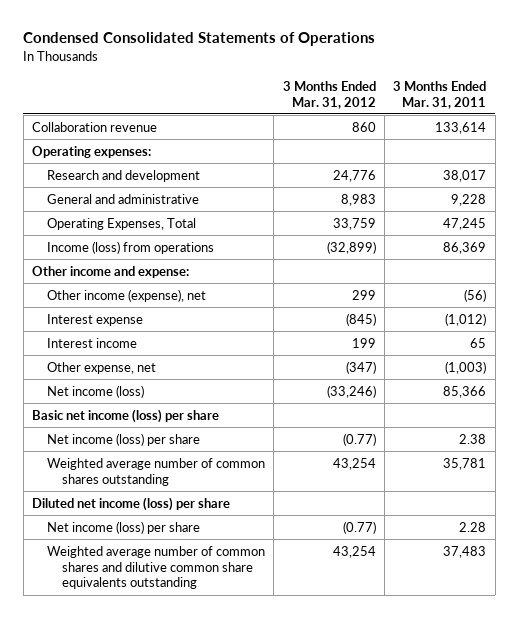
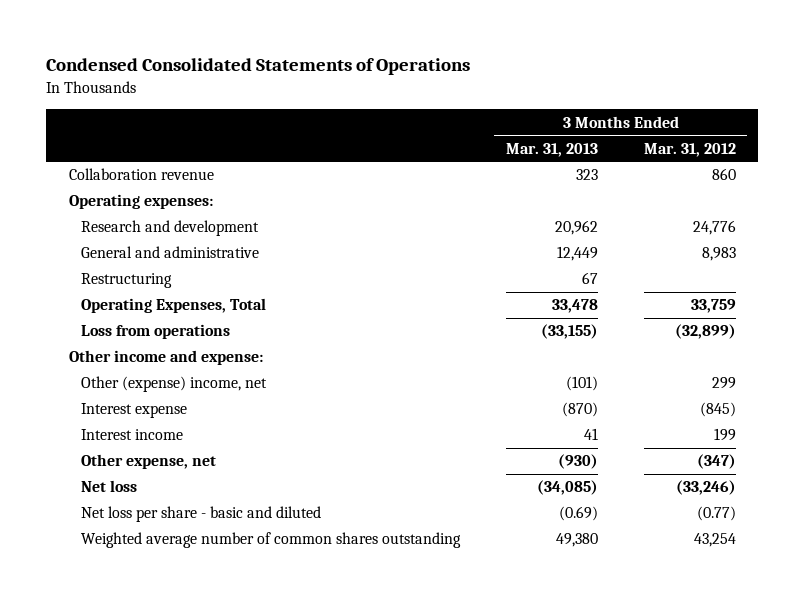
- | 3 Months Ended Mar. 31, 2012 | 3 Months Ended Mar. 31, 2011
+ | 3 Months Ended Mar. 31, 2013 | 3 Months Ended Mar. 31, 2012
+ Restructuring | 67 |
- Income (loss) from operations | (32,899) | 86,369
+ Loss from operations | (33,155) | (32,899)
- Other income (expense), net | 299 | (56)
+ Other (expense) income, net | (101) | 299
- Net income (loss) | (33,246) | 85,366
- Basic net income (loss) per share
- Net income (loss) per share | (0.77) | 2.38
+ Net loss | (34,085) | (33,246)
+ Net loss per share - basic and diluted | (0.69) | (0.77)
- Diluted net income (loss) per share
- Net income (loss) per share | (0.77) | 2.28
- Weighted average number of common shares and dilutive common share equivalents outstanding | 43,254 | 37,483

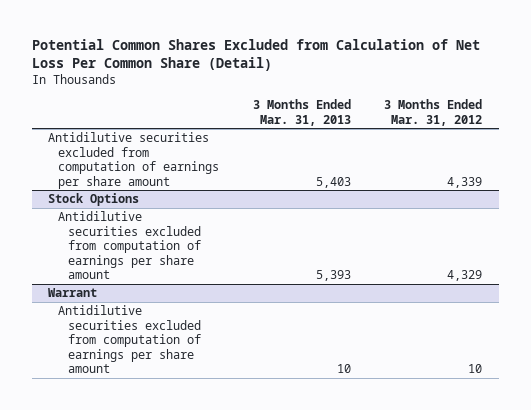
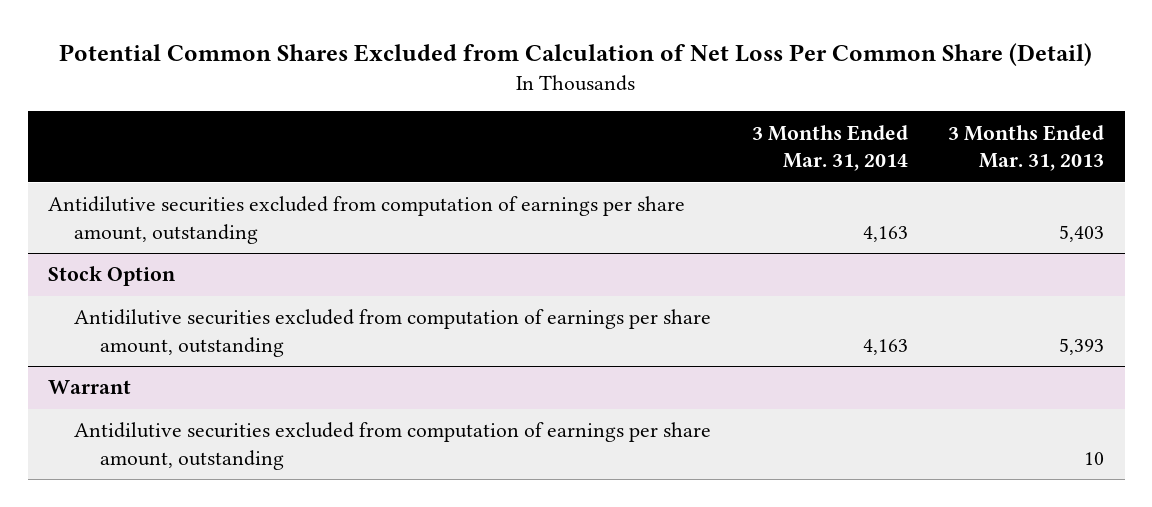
- | 3 Months Ended Mar. 31, 2013 | 3 Months Ended Mar. 31, 2012
+ | 3 Months Ended Mar. 31, 2014 | 3 Months Ended Mar. 31, 2013
- Antidilutive securities excluded from computation of earnings per share amount | 5,403 | 4,339
- Stock Options
- Antidilutive securities excluded from computation of earnings per share amount | 5,393 | 4,329
+ Antidilutive securities excluded from computation of earnings per share amount, outstanding | 4,163 | 5,403
+ Stock Option
+ Antidilutive securities excluded from computation of earnings per share amount, outstanding | 4,163 | 5,393
@ Warrant
- Antidilutive securities excluded from computation of earnings per share amount | 10 | 10
+ Antidilutive securities excluded from computation of earnings per share amount, outstanding | | 10

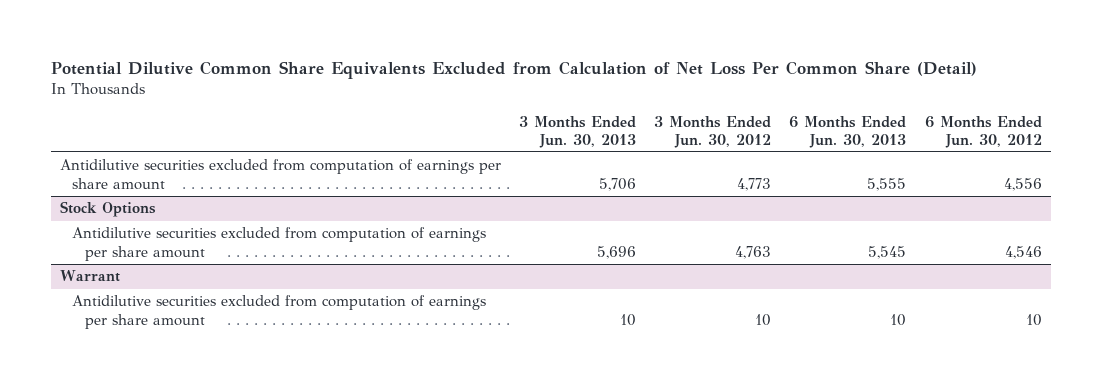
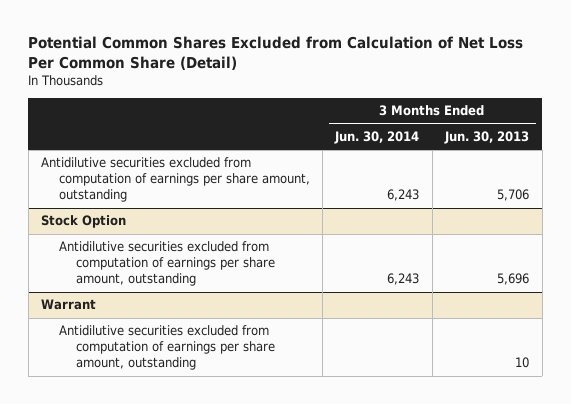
- Potential Dilutive Common Share Equivalents Excluded from Calculation of Net Loss Per Common Share (Detail)
+ Potential Common Shares Excluded from Calculation of Net Loss Per Common Share (Detail)
- | 3 Months Ended Jun. 30, 2013 | 3 Months Ended Jun. 30, 2012 | 6 Months Ended Jun. 30, 2013 | 6 Months Ended Jun. 30, 2012
+ | 3 Months Ended Jun. 30, 2014 | 3 Months Ended Jun. 30, 2013
- Antidilutive securities excluded from computation of earnings per share amount | 5,706 | 4,773 | 5,555 | 4,556
- Stock Options
- Antidilutive securities excluded from computation of earnings per share amount | 5,696 | 4,763 | 5,545 | 4,546
+ Antidilutive securities excluded from computation of earnings per share amount, outstanding | 6,243 | 5,706
+ Stock Option
+ Antidilutive securities excluded from computation of earnings per share amount, outstanding | 6,243 | 5,696
@ Warrant
- Antidilutive securities excluded from computation of earnings per share amount | 10 | 10 | 10 | 10
+ Antidilutive securities excluded from computation of earnings per share amount, outstanding | | 10

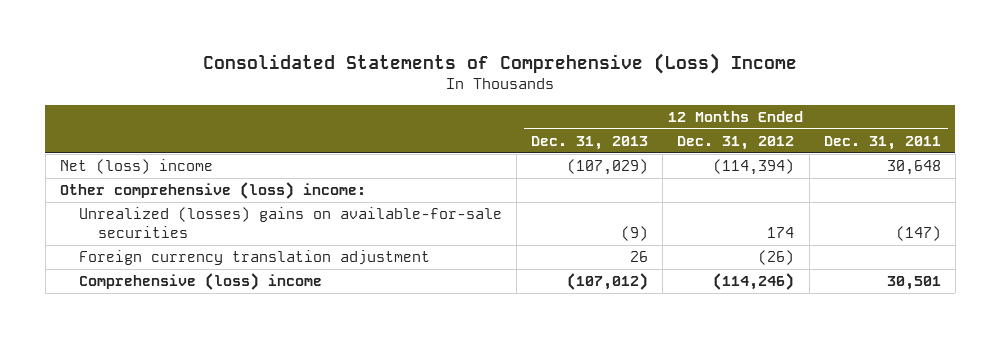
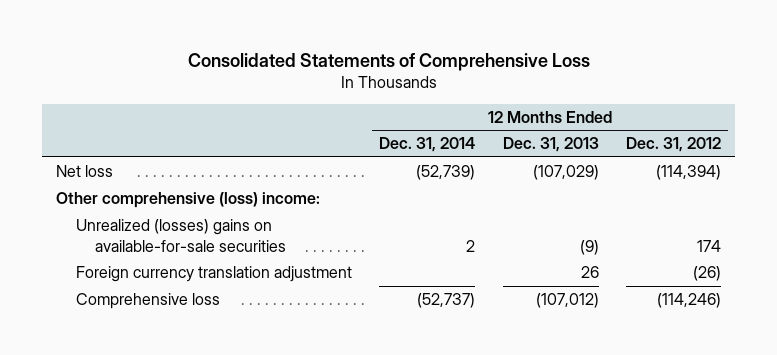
- Consolidated Statements of Comprehensive (Loss) Income
+ Consolidated Statements of Comprehensive Loss
- | 12 Months Ended Dec. 31, 2013 | 12 Months Ended Dec. 31, 2012 | 12 Months Ended Dec. 31, 2011
+ | 12 Months Ended Dec. 31, 2014 | 12 Months Ended Dec. 31, 2013 | 12 Months Ended Dec. 31, 2012
- Net (loss) income | (107,029) | (114,394) | 30,648
+ Net loss | (52,739) | (107,029) | (114,394)
- Comprehensive (loss) income | (107,012) | (114,246) | 30,501
+ Comprehensive loss | (52,737) | (107,012) | (114,246)

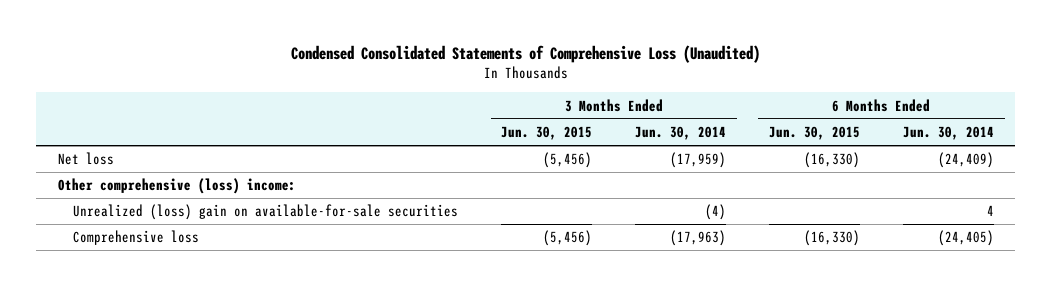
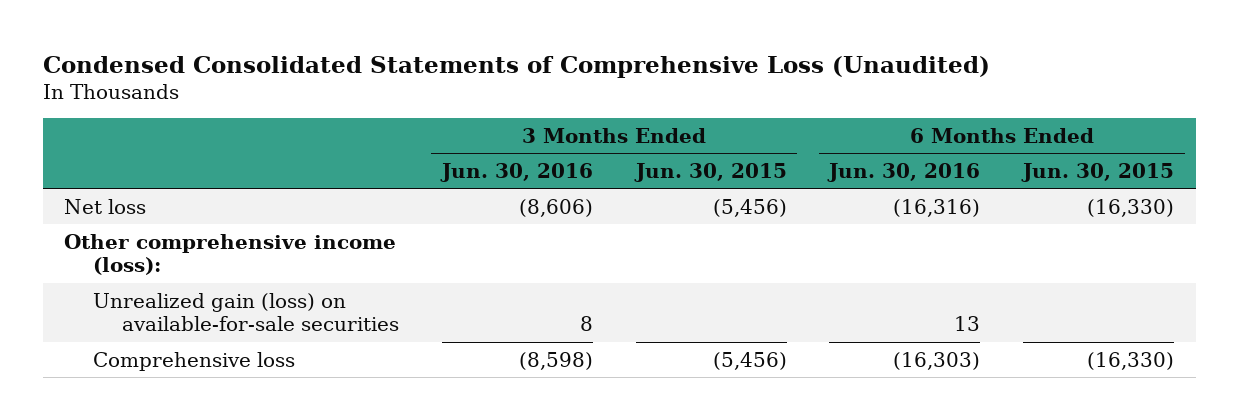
- | 3 Months Ended Jun. 30, 2015 | 3 Months Ended Jun. 30, 2014 | 6 Months Ended Jun. 30, 2015 | 6 Months Ended Jun. 30, 2014
+ | 3 Months Ended Jun. 30, 2016 | 3 Months Ended Jun. 30, 2015 | 6 Months Ended Jun. 30, 2016 | 6 Months Ended Jun. 30, 2015
- Other comprehensive (loss) income:
- Unrealized (loss) gain on available-for-sale securities | | (4) | | 4
+ Other comprehensive income (loss):
+ Unrealized gain (loss) on available-for-sale securities | 8 | | 13 |

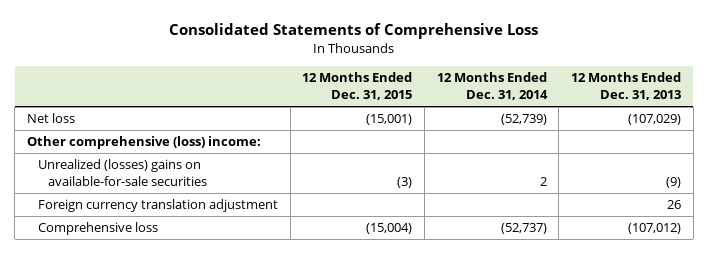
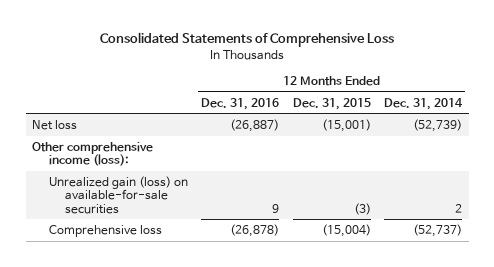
- | 12 Months Ended Dec. 31, 2015 | 12 Months Ended Dec. 31, 2014 | 12 Months Ended Dec. 31, 2013
+ | 12 Months Ended Dec. 31, 2016 | 12 Months Ended Dec. 31, 2015 | 12 Months Ended Dec. 31, 2014
- Other comprehensive (loss) income:
- Unrealized (losses) gains on available-for-sale securities | (3) | 2 | (9)
- Foreign currency translation adjustment | | | 26
+ Other comprehensive income (loss):
+ Unrealized gain (loss) on available-for-sale securities | 9 | (3) | 2

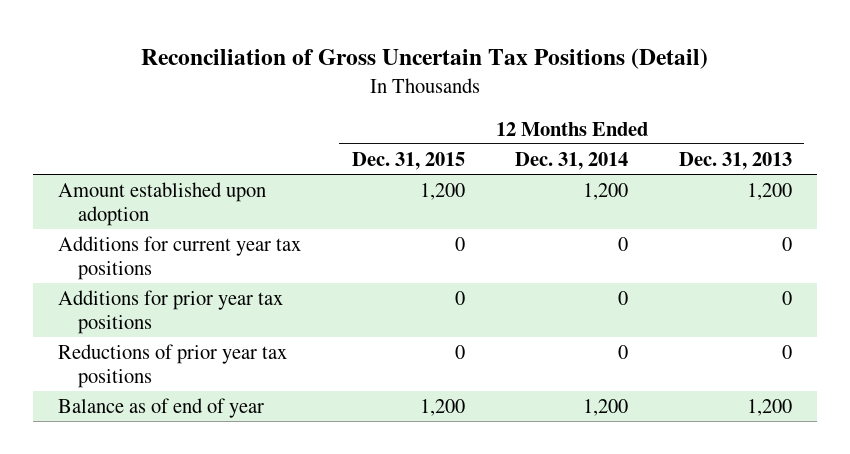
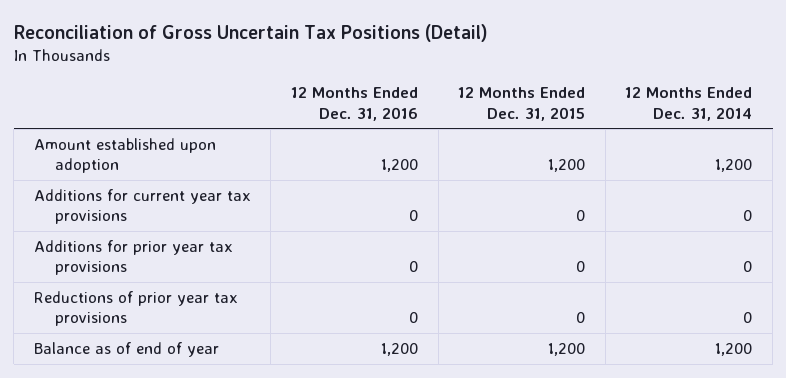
- | 12 Months Ended Dec. 31, 2015 | 12 Months Ended Dec. 31, 2014 | 12 Months Ended Dec. 31, 2013
+ | 12 Months Ended Dec. 31, 2016 | 12 Months Ended Dec. 31, 2015 | 12 Months Ended Dec. 31, 2014
- Additions for current year tax positions | 0 | 0 | 0
- Additions for prior year tax positions | 0 | 0 | 0
- Reductions of prior year tax positions | 0 | 0 | 0
+ Additions for current year tax provisions | 0 | 0 | 0
+ Additions for prior year tax provisions | 0 | 0 | 0
+ Reductions of prior year tax provisions | 0 | 0 | 0

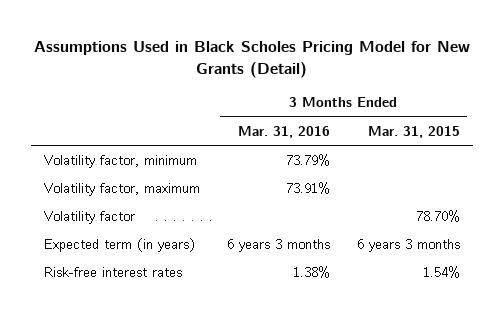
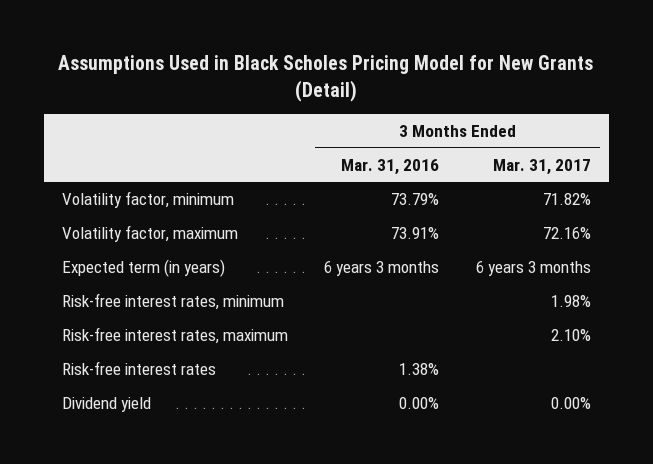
- | 3 Months Ended Mar. 31, 2016 | 3 Months Ended Mar. 31, 2015
+ | 3 Months Ended Mar. 31, 2016 | 3 Months Ended Mar. 31, 2017
- Volatility factor | | 78.70%
+ Risk-free interest rates, minimum | | 1.98%
+ Risk-free interest rates, maximum | | 2.10%
+ Dividend yield | 0.00% | 0.00%

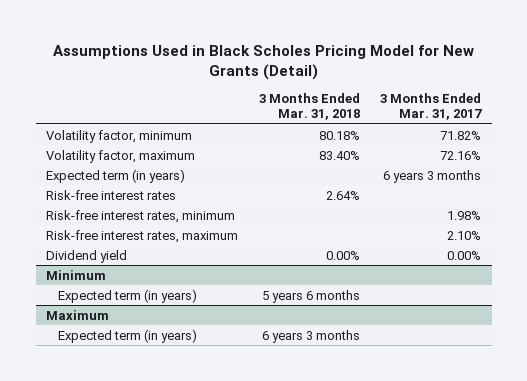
- | 3 Months Ended Mar. 31, 2016 | 3 Months Ended Mar. 31, 2017
+ | 3 Months Ended Mar. 31, 2018 | 3 Months Ended Mar. 31, 2017
moved up: Risk-free interest rates | 2.64% |
+ Minimum
+ Expected term (in years) | 5 years 6 months |
+ Maximum
+ Expected term (in years) | 6 years 3 months |

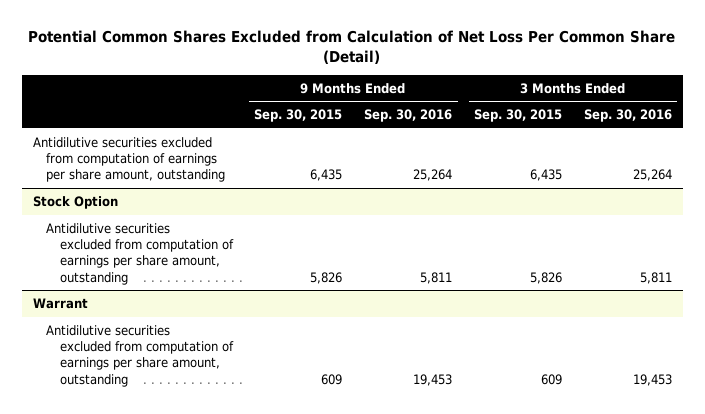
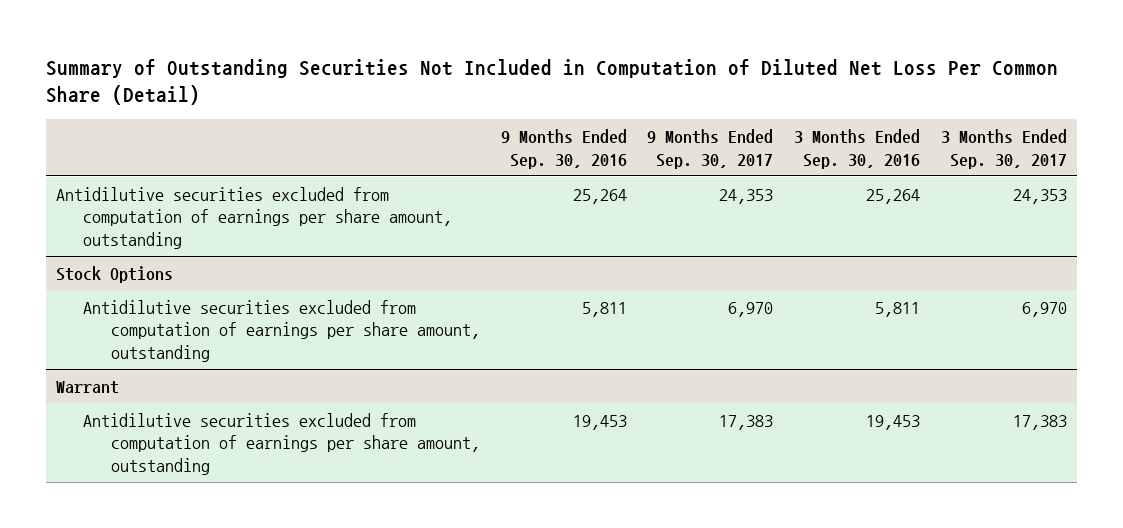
- Potential Common Shares Excluded from Calculation of Net Loss Per Common Share (Detail)
+ Summary of Outstanding Securities Not Included in Computation of Diluted Net Loss Per Common Share (Detail)
- | 9 Months Ended Sep. 30, 2015 | 9 Months Ended Sep. 30, 2016 | 3 Months Ended Sep. 30, 2015 | 3 Months Ended Sep. 30, 2016
+ | 9 Months Ended Sep. 30, 2016 | 9 Months Ended Sep. 30, 2017 | 3 Months Ended Sep. 30, 2016 | 3 Months Ended Sep. 30, 2017
- Stock Option
+ Stock Options

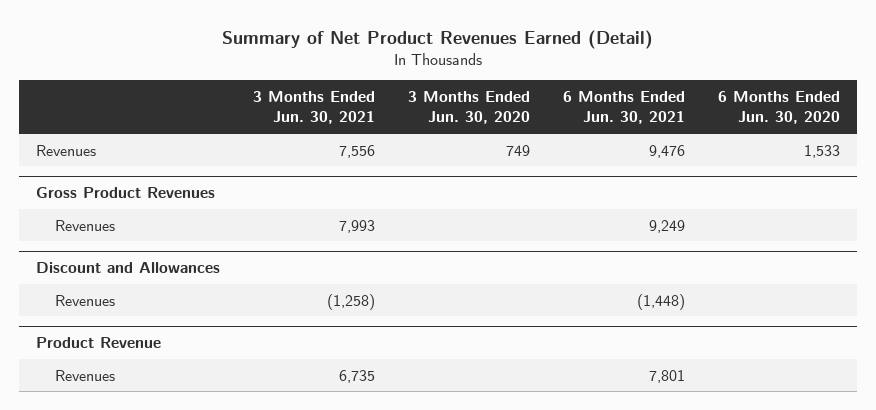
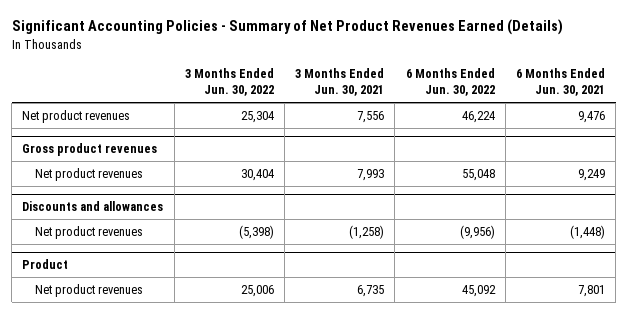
- Summary of Net Product Revenues Earned (Detail)
+ Significant Accounting Policies - Summary of Net Product Revenues Earned (Details)
- | 3 Months Ended Jun. 30, 2021 | 3 Months Ended Jun. 30, 2020 | 6 Months Ended Jun. 30, 2021 | 6 Months Ended Jun. 30, 2020
+ | 3 Months Ended Jun. 30, 2022 | 3 Months Ended Jun. 30, 2021 | 6 Months Ended Jun. 30, 2022 | 6 Months Ended Jun. 30, 2021
- Revenues | 7,556 | 749 | 9,476 | 1,533
- Gross Product Revenues
- Revenues | 7,993 | | 9,249 |
- Discount and Allowances
- Revenues | (1,258) | | (1,448) |
- Product Revenue
- Revenues | 6,735 | | 7,801 |
+ Net product revenues | 25,304 | 7,556 | 46,224 | 9,476
+ Gross product revenues
+ Net product revenues | 30,404 | 7,993 | 55,048 | 9,249
+ Discounts and allowances
+ Net product revenues | (5,398) | (1,258) | (9,956) | (1,448)
+ Product
+ Net product revenues | 25,006 | 6,735 | 45,092 | 7,801

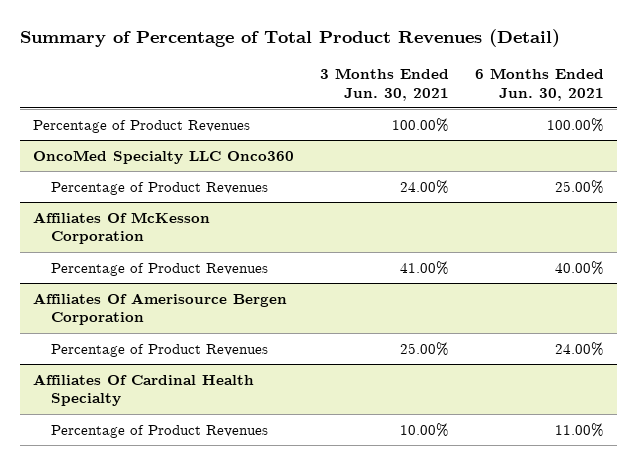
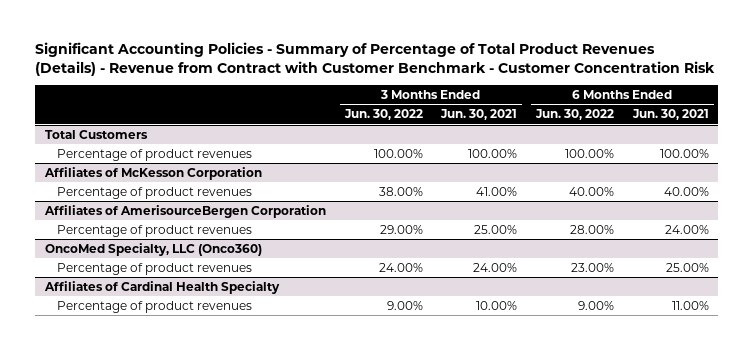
- Summary of Percentage of Total Product Revenues (Detail)
+ Significant Accounting Policies - Summary of Percentage of Total Product Revenues (Details) - Revenue from Contract with Customer Benchmark - Customer Concentration Risk
- | 3 Months Ended Jun. 30, 2021 | 6 Months Ended Jun. 30, 2021
+ | 3 Months Ended Jun. 30, 2022 | 3 Months Ended Jun. 30, 2021 | 6 Months Ended Jun. 30, 2022 | 6 Months Ended Jun. 30, 2021
- Percentage of Product Revenues | 100.00% | 100.00%
- OncoMed Specialty LLC Onco360
- Percentage of Product Revenues | 24.00% | 25.00%
- Affiliates Of McKesson Corporation
- Percentage of Product Revenues | 41.00% | 40.00%
- Affiliates Of Amerisource Bergen Corporation
- Percentage of Product Revenues | 25.00% | 24.00%
- Affiliates Of Cardinal Health Specialty
- Percentage of Product Revenues | 10.00% | 11.00%
+ Total Customers
+ Percentage of product revenues | 100.00% | 100.00% | 100.00% | 100.00%
+ Affiliates of McKesson Corporation
+ Percentage of product revenues | 38.00% | 41.00% | 40.00% | 40.00%
+ Affiliates of AmerisourceBergen Corporation
+ Percentage of product revenues | 29.00% | 25.00% | 28.00% | 24.00%
+ OncoMed Specialty, LLC (Onco360)
+ Percentage of product revenues | 24.00% | 24.00% | 23.00% | 25.00%
+ Affiliates of Cardinal Health Specialty
+ Percentage of product revenues | 9.00% | 10.00% | 9.00% | 11.00%

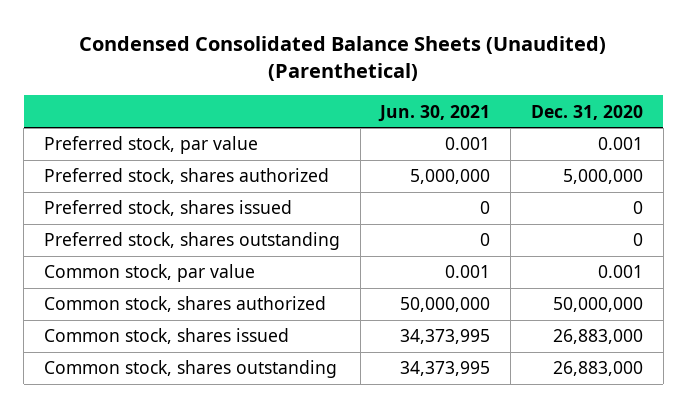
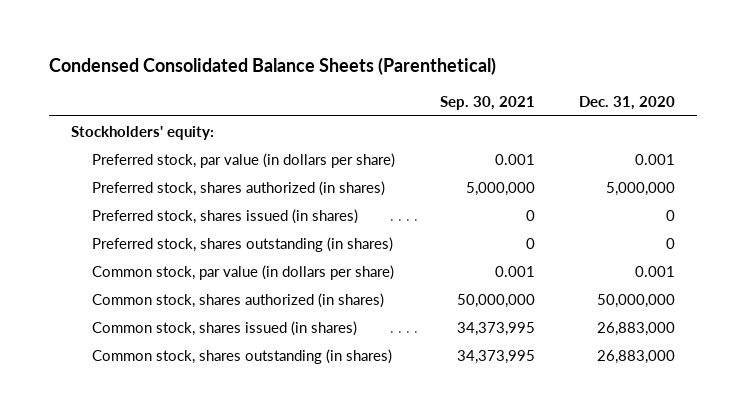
- Condensed Consolidated Balance Sheets (Unaudited) (Parenthetical)
+ Condensed Consolidated Balance Sheets (Parenthetical)
- | Jun. 30, 2021 | Dec. 31, 2020
+ | Sep. 30, 2021 | Dec. 31, 2020
- Preferred stock, par value | 0.001 | 0.001
- Preferred stock, shares authorized | 5,000,000 | 5,000,000
- Preferred stock, shares issued | 0 | 0
- Preferred stock, shares outstanding | 0 | 0
- Common stock, par value | 0.001 | 0.001
- Common stock, shares authorized | 50,000,000 | 50,000,000
- Common stock, shares issued | 34,373,995 | 26,883,000
- Common stock, shares outstanding | 34,373,995 | 26,883,000
+ Stockholders' equity:
+ Preferred stock, par value (in dollars per share) | 0.001 | 0.001
+ Preferred stock, shares authorized (in shares) | 5,000,000 | 5,000,000
+ Preferred stock, shares issued (in shares) | 0 | 0
+ Preferred stock, shares outstanding (in shares) | 0 | 0
+ Common stock, par value (in dollars per share) | 0.001 | 0.001
+ Common stock, shares authorized (in shares) | 50,000,000 | 50,000,000
+ Common stock, shares issued (in shares) | 34,373,995 | 26,883,000
+ Common stock, shares outstanding (in shares) | 34,373,995 | 26,883,000

